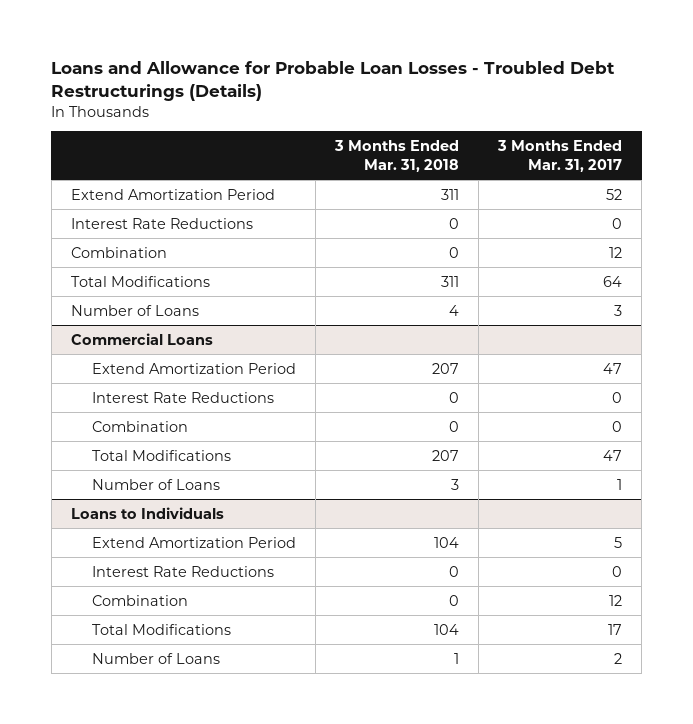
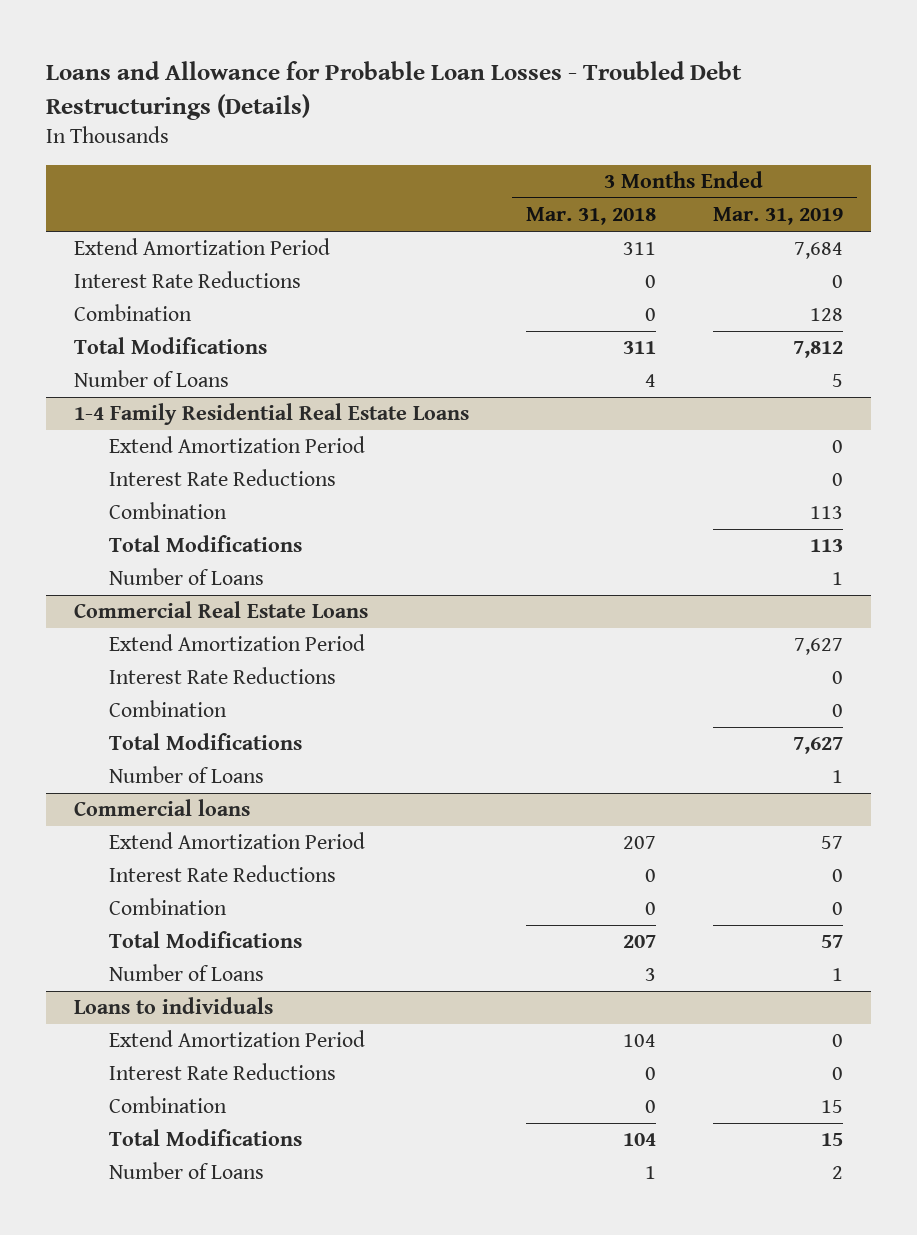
- | 3 Months Ended Mar. 31, 2018 | 3 Months Ended Mar. 31, 2017
+ | 3 Months Ended Mar. 31, 2018 | 3 Months Ended Mar. 31, 2019
- Commercial Loans
+ 1-4 Family Residential Real Estate Loans
+ Extend Amortization Period | | 0
+ Interest Rate Reductions | | 0
+ Combination | | 113
+ Total Modifications | | 113
+ Number of Loans | | 1
+ Commercial Real Estate Loans
+ Extend Amortization Period | | 7,627
+ Interest Rate Reductions | | 0
+ Combination | | 0
+ Total Modifications | | 7,627
+ Number of Loans | | 1
+ Commercial loans
- Loans to Individuals
+ Loans to individuals

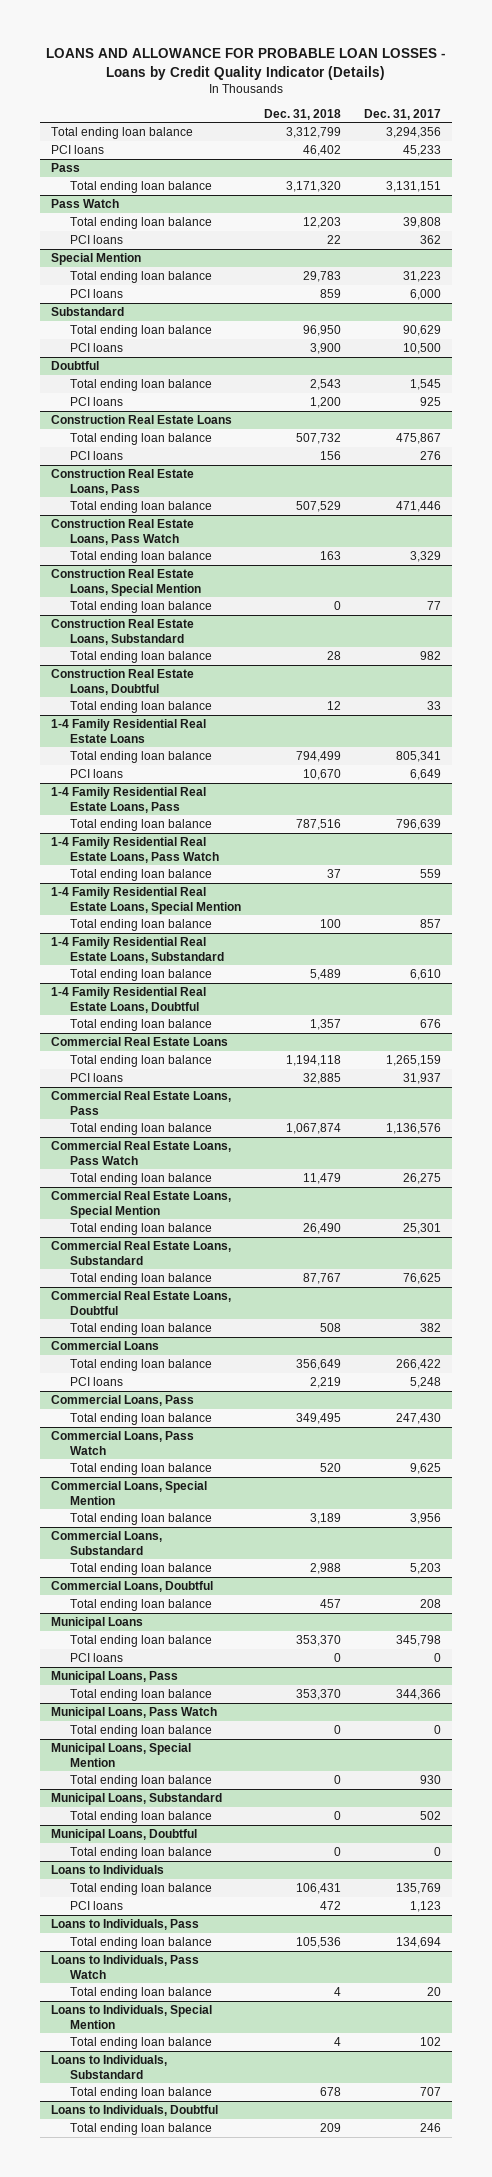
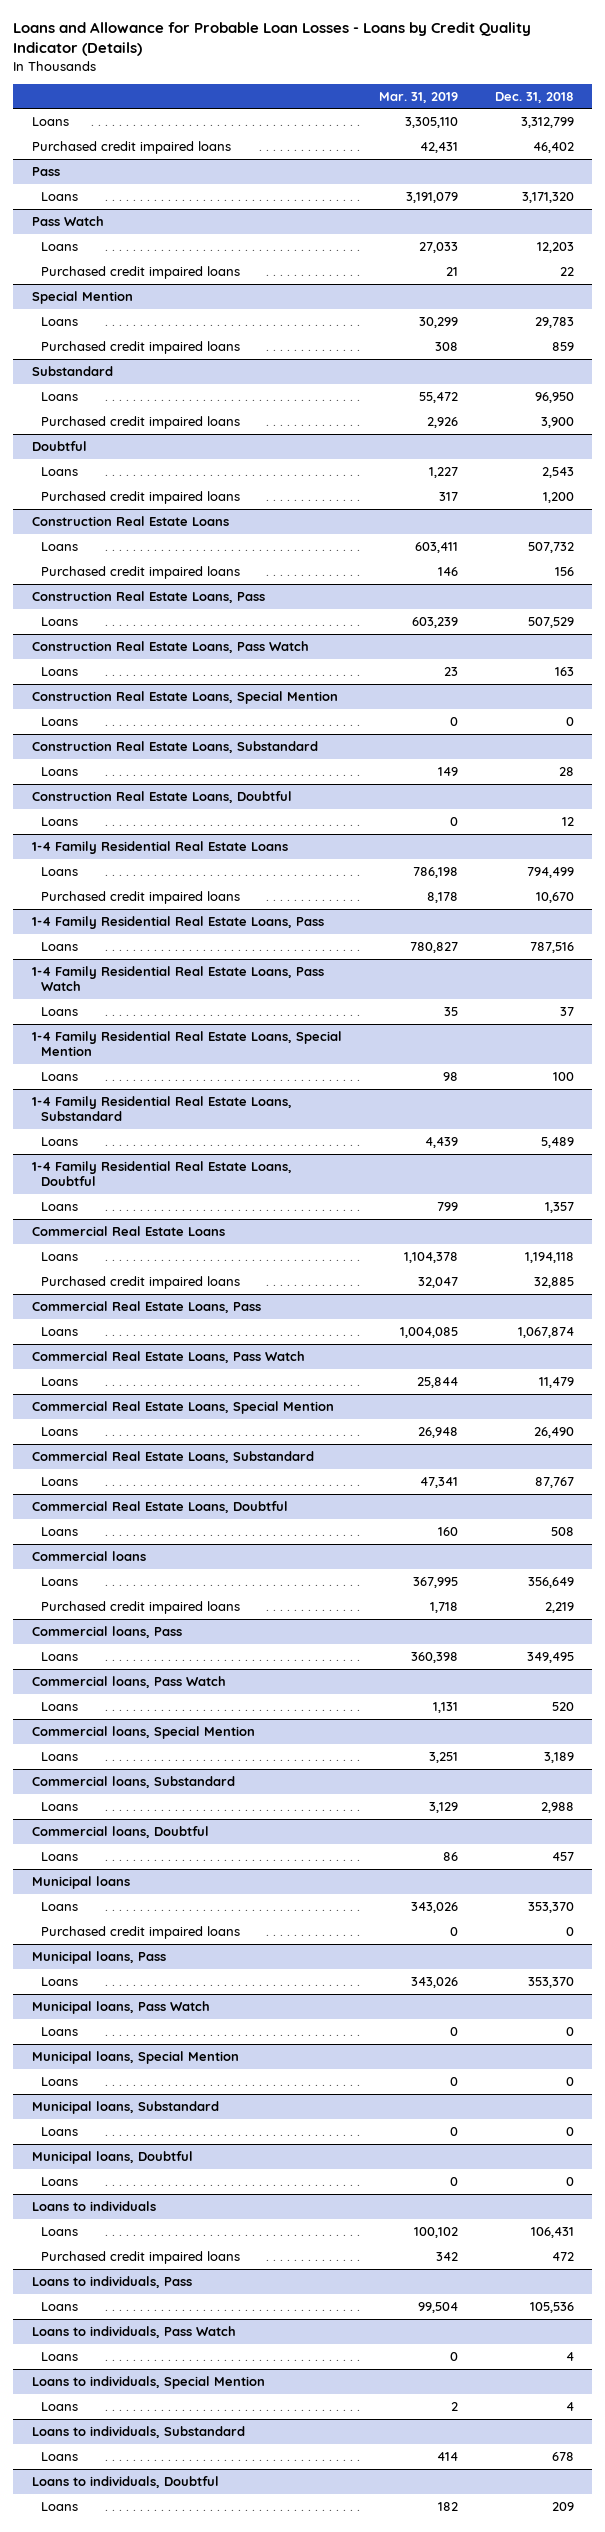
- LOANS AND ALLOWANCE FOR PROBABLE LOAN LOSSES - Loans by Credit Quality Indicator (Details)
+ Loans and Allowance for Probable Loan Losses - Loans by Credit Quality Indicator (Details)
- | Dec. 31, 2018 | Dec. 31, 2017
+ | Mar. 31, 2019 | Dec. 31, 2018
- Total ending loan balance | 3,312,799 | 3,294,356
- PCI loans | 46,402 | 45,233
+ Loans | 3,305,110 | 3,312,799
+ Purchased credit impaired loans | 42,431 | 46,402
@ Pass
- Total ending loan balance | 3,171,320 | 3,131,151
+ Loans | 3,191,079 | 3,171,320
@ Pass Watch
- Total ending loan balance | 12,203 | 39,808
- PCI loans | 22 | 362
+ Loans | 27,033 | 12,203
+ Purchased credit impaired loans | 21 | 22
@ Special Mention
- Total ending loan balance | 29,783 | 31,223
- PCI loans | 859 | 6,000
+ Loans | 30,299 | 29,783
+ Purchased credit impaired loans | 308 | 859
@ Substandard
- Total ending loan balance | 96,950 | 90,629
- PCI loans | 3,900 | 10,500
+ Loans | 55,472 | 96,950
+ Purchased credit impaired loans | 2,926 | 3,900
@ Doubtful
- Total ending loan balance | 2,543 | 1,545
- PCI loans | 1,200 | 925
+ Loans | 1,227 | 2,543
+ Purchased credit impaired loans | 317 | 1,200
@ Construction Real Estate Loans
- Total ending loan balance | 507,732 | 475,867
- PCI loans | 156 | 276
+ Loans | 603,411 | 507,732
+ Purchased credit impaired loans | 146 | 156
@ Construction Real Estate Loans, Pass
- Total ending loan balance | 507,529 | 471,446
+ Loans | 603,239 | 507,529
@ Construction Real Estate Loans, Pass Watch
- Total ending loan balance | 163 | 3,329
+ Loans | 23 | 163
@ Construction Real Estate Loans, Special Mention
- Total ending loan balance | 0 | 77
+ Loans | 0 | 0
@ Construction Real Estate Loans, Substandard
- Total ending loan balance | 28 | 982
+ Loans | 149 | 28
@ Construction Real Estate Loans, Doubtful
- Total ending loan balance | 12 | 33
+ Loans | 0 | 12
@ 1-4 Family Residential Real Estate Loans
- Total ending loan balance | 794,499 | 805,341
- PCI loans | 10,670 | 6,649
+ Loans | 786,198 | 794,499
+ Purchased credit impaired loans | 8,178 | 10,670
@ 1-4 Family Residential Real Estate Loans, Pass
- Total ending loan balance | 787,516 | 796,639
+ Loans | 780,827 | 787,516
@ 1-4 Family Residential Real Estate Loans, Pass Watch
- Total ending loan balance | 37 | 559
+ Loans | 35 | 37
@ 1-4 Family Residential Real Estate Loans, Special Mention
- Total ending loan balance | 100 | 857
+ Loans | 98 | 100
@ 1-4 Family Residential Real Estate Loans, Substandard
- Total ending loan balance | 5,489 | 6,610
+ Loans | 4,439 | 5,489
@ 1-4 Family Residential Real Estate Loans, Doubtful
- Total ending loan balance | 1,357 | 676
+ Loans | 799 | 1,357
@ Commercial Real Estate Loans
- Total ending loan balance | 1,194,118 | 1,265,159
- PCI loans | 32,885 | 31,937
+ Loans | 1,104,378 | 1,194,118
+ Purchased credit impaired loans | 32,047 | 32,885
@ Commercial Real Estate Loans, Pass
- Total ending loan balance | 1,067,874 | 1,136,576
+ Loans | 1,004,085 | 1,067,874
@ Commercial Real Estate Loans, Pass Watch
- Total ending loan balance | 11,479 | 26,275
+ Loans | 25,844 | 11,479
@ Commercial Real Estate Loans, Special Mention
- Total ending loan balance | 26,490 | 25,301
+ Loans | 26,948 | 26,490
@ Commercial Real Estate Loans, Substandard
- Total ending loan balance | 87,767 | 76,625
+ Loans | 47,341 | 87,767
@ Commercial Real Estate Loans, Doubtful
- Total ending loan balance | 508 | 382
- Commercial Loans
- Total ending loan balance | 356,649 | 266,422
- PCI loans | 2,219 | 5,248
- Commercial Loans, Pass
- Total ending loan balance | 349,495 | 247,430
- Commercial Loans, Pass Watch
- Total ending loan balance | 520 | 9,625
- Commercial Loans, Special Mention
- Total ending loan balance | 3,189 | 3,956
- Commercial Loans, Substandard
- Total ending loan balance | 2,988 | 5,203
- Commercial Loans, Doubtful
- Total ending loan balance | 457 | 208
- Municipal Loans
- Total ending loan balance | 353,370 | 345,798
- PCI loans | 0 | 0
- Municipal Loans, Pass
- Total ending loan balance | 353,370 | 344,366
- Municipal Loans, Pass Watch
- Total ending loan balance | 0 | 0
- Municipal Loans, Special Mention
- Total ending loan balance | 0 | 930
- Municipal Loans, Substandard
- Total ending loan balance | 0 | 502
- Municipal Loans, Doubtful
- Total ending loan balance | 0 | 0
- Loans to Individuals
- Total ending loan balance | 106,431 | 135,769
- PCI loans | 472 | 1,123
- Loans to Individuals, Pass
- Total ending loan balance | 105,536 | 134,694
- Loans to Individuals, Pass Watch
- Total ending loan balance | 4 | 20
- Loans to Individuals, Special Mention
- Total ending loan balance | 4 | 102
- Loans to Individuals, Substandard
- Total ending loan balance | 678 | 707
- Loans to Individuals, Doubtful
- Total ending loan balance | 209 | 246
@ Commercial Real Estate Loans, Doubtful
+ Loans | 160 | 508
+ Commercial loans
+ Loans | 367,995 | 356,649
+ Purchased credit impaired loans | 1,718 | 2,219
+ Commercial loans, Pass
+ Loans | 360,398 | 349,495
+ Commercial loans, Pass Watch
+ Loans | 1,131 | 520
+ Commercial loans, Special Mention
+ Loans | 3,251 | 3,189
+ Commercial loans, Substandard
+ Loans | 3,129 | 2,988
+ Commercial loans, Doubtful
+ Loans | 86 | 457
+ Municipal loans
+ Loans | 343,026 | 353,370
+ Purchased credit impaired loans | 0 | 0
+ Municipal loans, Pass
+ Loans | 343,026 | 353,370
+ Municipal loans, Pass Watch
+ Loans | 0 | 0
+ Municipal loans, Special Mention
+ Loans | 0 | 0
+ Municipal loans, Substandard
+ Loans | 0 | 0
+ Municipal loans, Doubtful
+ Loans | 0 | 0
+ Loans to individuals
+ Loans | 100,102 | 106,431
+ Purchased credit impaired loans | 342 | 472
+ Loans to individuals, Pass
+ Loans | 99,504 | 105,536
+ Loans to individuals, Pass Watch
+ Loans | 0 | 4
+ Loans to individuals, Special Mention
+ Loans | 2 | 4
+ Loans to individuals, Substandard
+ Loans | 414 | 678
+ Loans to individuals, Doubtful
+ Loans | 182 | 209

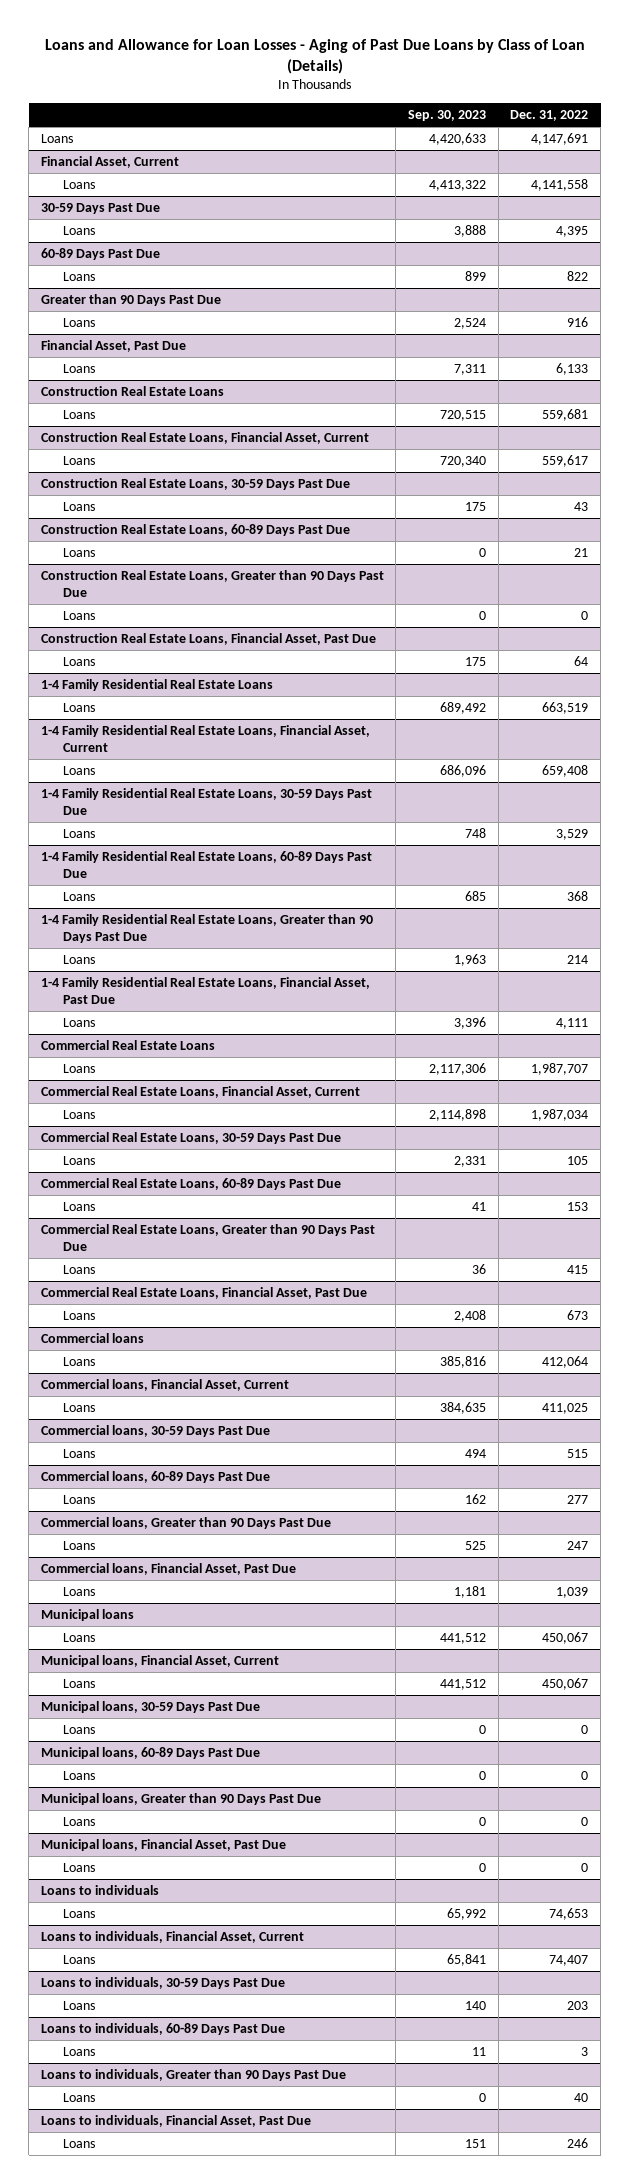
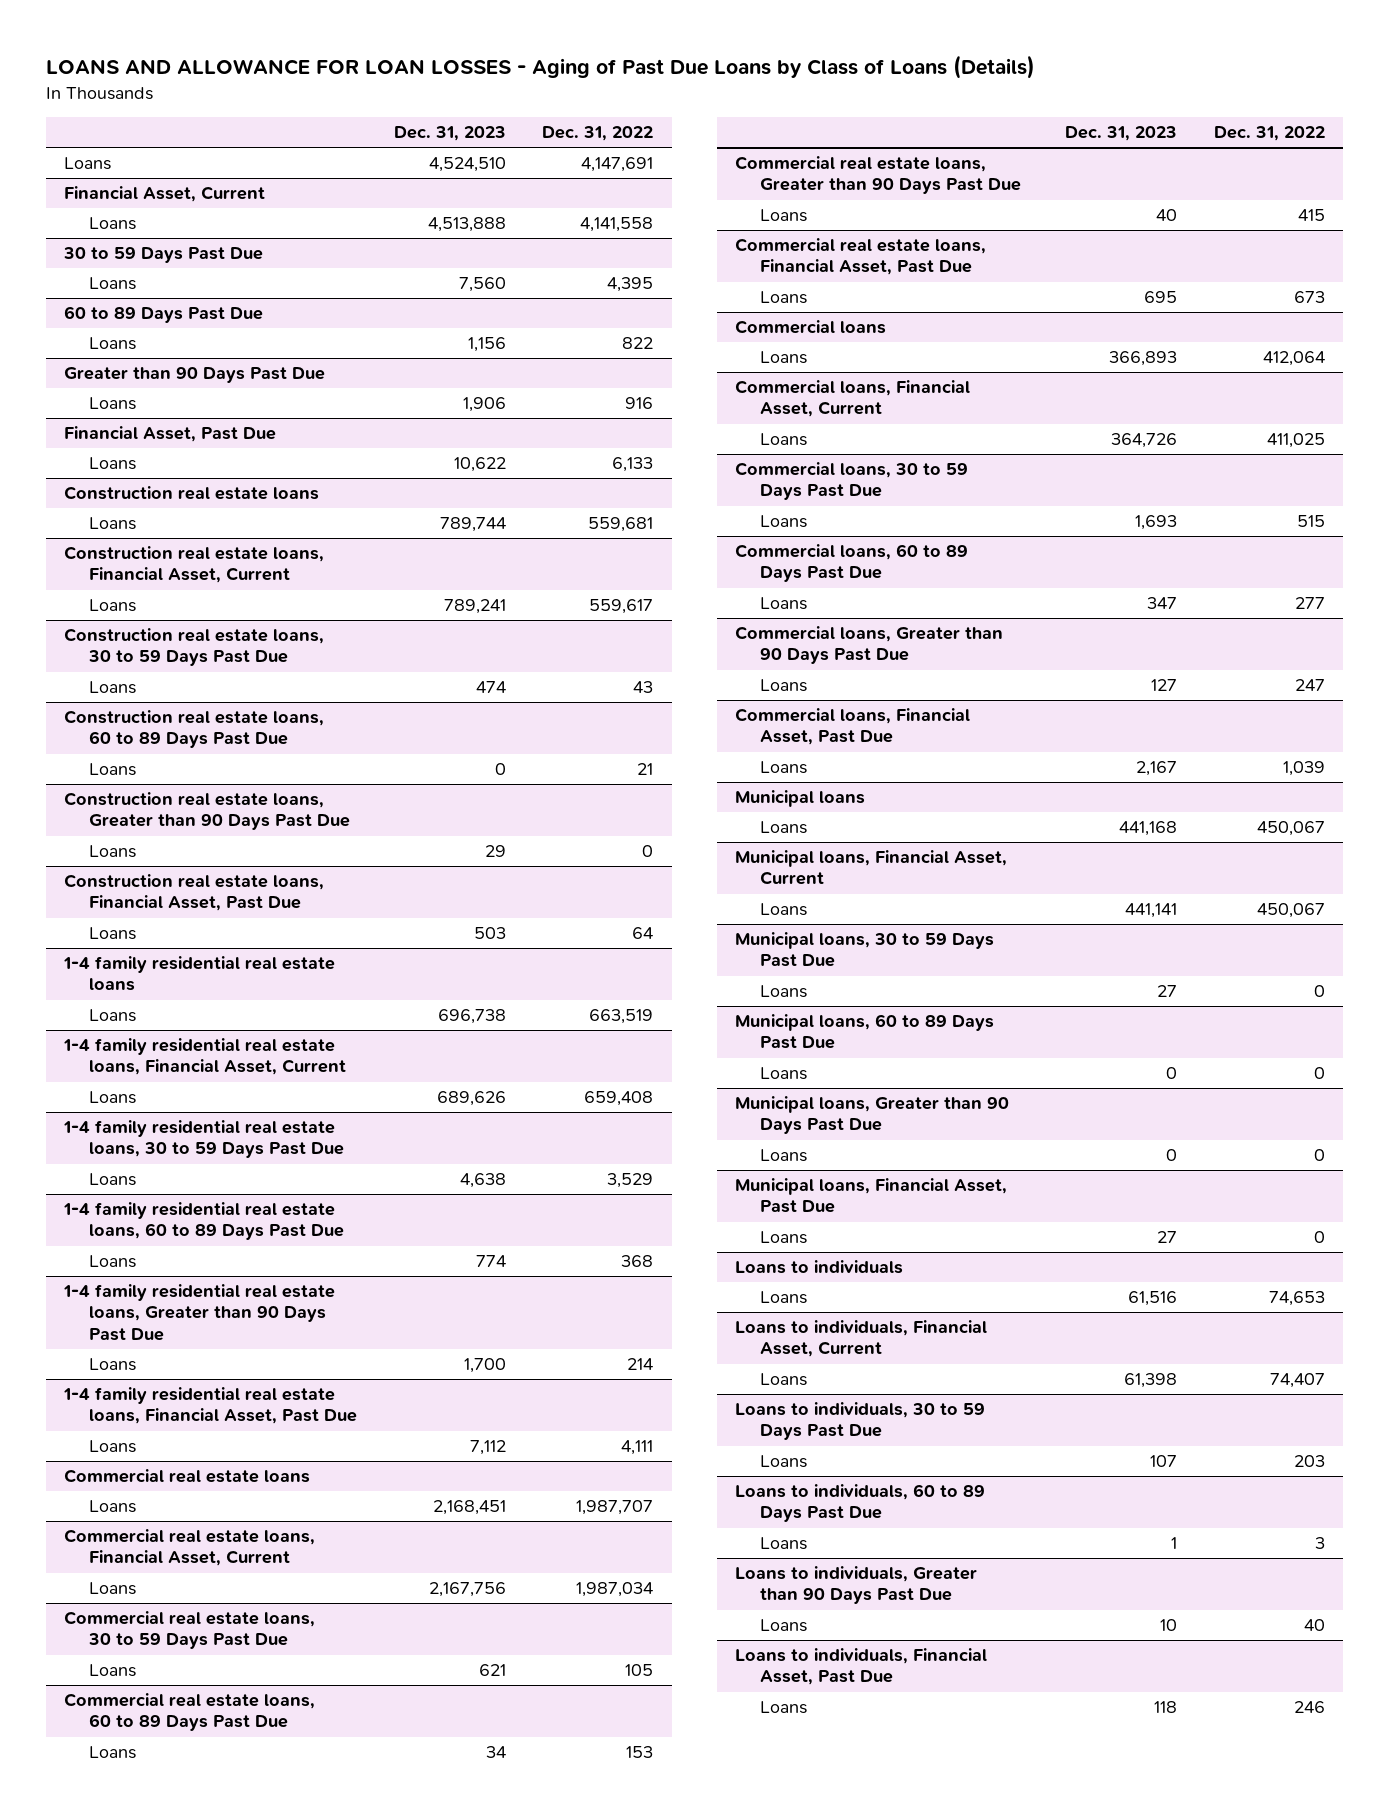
- Loans and Allowance for Loan Losses - Aging of Past Due Loans by Class of Loan (Details)
+ LOANS AND ALLOWANCE FOR LOAN LOSSES - Aging of Past Due Loans by Class of Loans (Details)
- | Sep. 30, 2023 | Dec. 31, 2022
+ | Dec. 31, 2023 | Dec. 31, 2022
- 30-59 Days Past Due
+ 30 to 59 Days Past Due
- 60-89 Days Past Due
+ 60 to 89 Days Past Due
- Construction Real Estate Loans
+ Construction real estate loans
- Construction Real Estate Loans, Financial Asset, Current
+ Construction real estate loans, Financial Asset, Current
- Construction Real Estate Loans, 30-59 Days Past Due
+ Construction real estate loans, 30 to 59 Days Past Due
- Construction Real Estate Loans, 60-89 Days Past Due
+ Construction real estate loans, 60 to 89 Days Past Due
- Construction Real Estate Loans, Greater than 90 Days Past Due
+ Construction real estate loans, Greater than 90 Days Past Due
- Construction Real Estate Loans, Financial Asset, Past Due
+ Construction real estate loans, Financial Asset, Past Due
- 1-4 Family Residential Real Estate Loans
+ 1-4 family residential real estate loans
- 1-4 Family Residential Real Estate Loans, Financial Asset, Current
+ 1-4 family residential real estate loans, Financial Asset, Current
- 1-4 Family Residential Real Estate Loans, 30-59 Days Past Due
+ 1-4 family residential real estate loans, 30 to 59 Days Past Due
- 1-4 Family Residential Real Estate Loans, 60-89 Days Past Due
+ 1-4 family residential real estate loans, 60 to 89 Days Past Due
- 1-4 Family Residential Real Estate Loans, Greater than 90 Days Past Due
+ 1-4 family residential real estate loans, Greater than 90 Days Past Due
- 1-4 Family Residential Real Estate Loans, Financial Asset, Past Due
+ 1-4 family residential real estate loans, Financial Asset, Past Due
- Commercial Real Estate Loans
+ Commercial real estate loans
- Commercial Real Estate Loans, Financial Asset, Current
+ Commercial real estate loans, Financial Asset, Current
- Commercial Real Estate Loans, 30-59 Days Past Due
+ Commercial real estate loans, 30 to 59 Days Past Due
- Commercial Real Estate Loans, 60-89 Days Past Due
+ Commercial real estate loans, 60 to 89 Days Past Due
- Commercial Real Estate Loans, Greater than 90 Days Past Due
+ Commercial real estate loans, Greater than 90 Days Past Due
- Commercial Real Estate Loans, Financial Asset, Past Due
+ Commercial real estate loans, Financial Asset, Past Due
- Commercial loans, 30-59 Days Past Due
+ Commercial loans, 30 to 59 Days Past Due
- Commercial loans, 60-89 Days Past Due
+ Commercial loans, 60 to 89 Days Past Due
- Municipal loans, 30-59 Days Past Due
+ Municipal loans, 30 to 59 Days Past Due
- Municipal loans, 60-89 Days Past Due
+ Municipal loans, 60 to 89 Days Past Due
- Loans to individuals, 30-59 Days Past Due
+ Loans to individuals, 30 to 59 Days Past Due
- Loans to individuals, 60-89 Days Past Due
+ Loans to individuals, 60 to 89 Days Past Due

